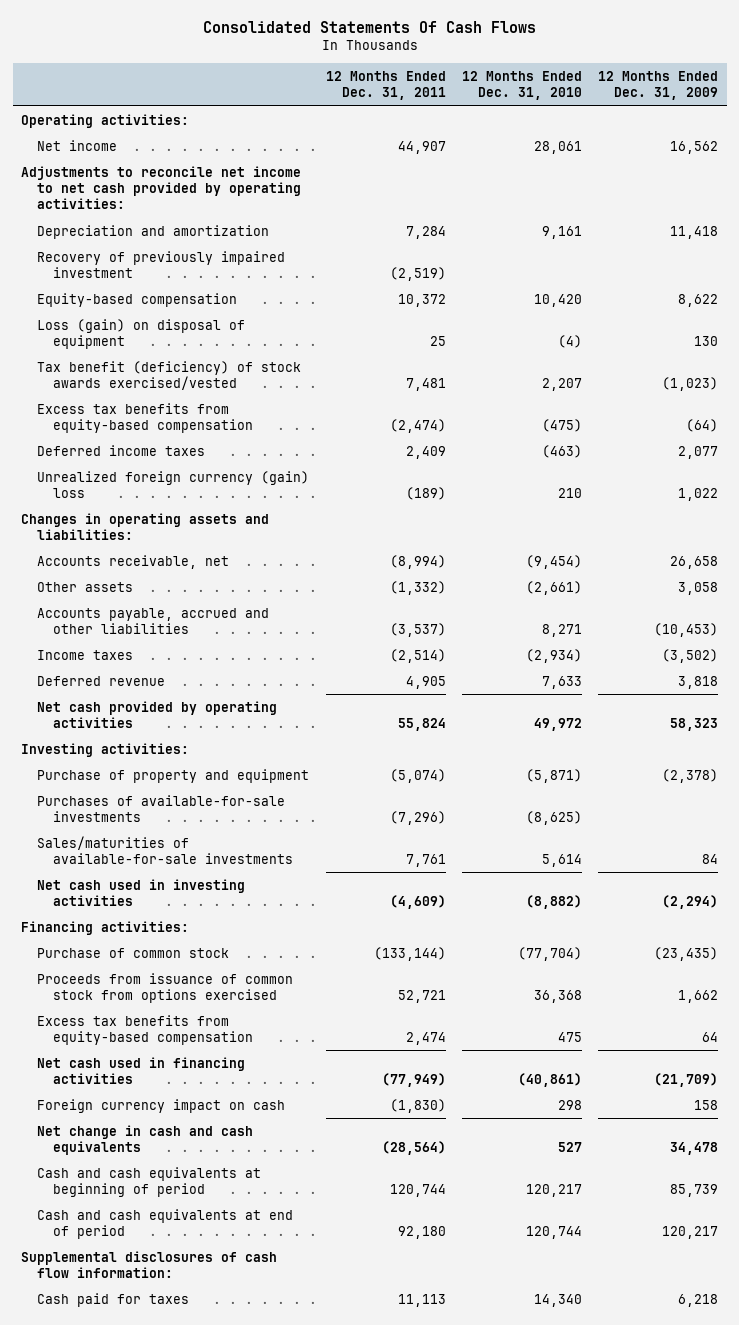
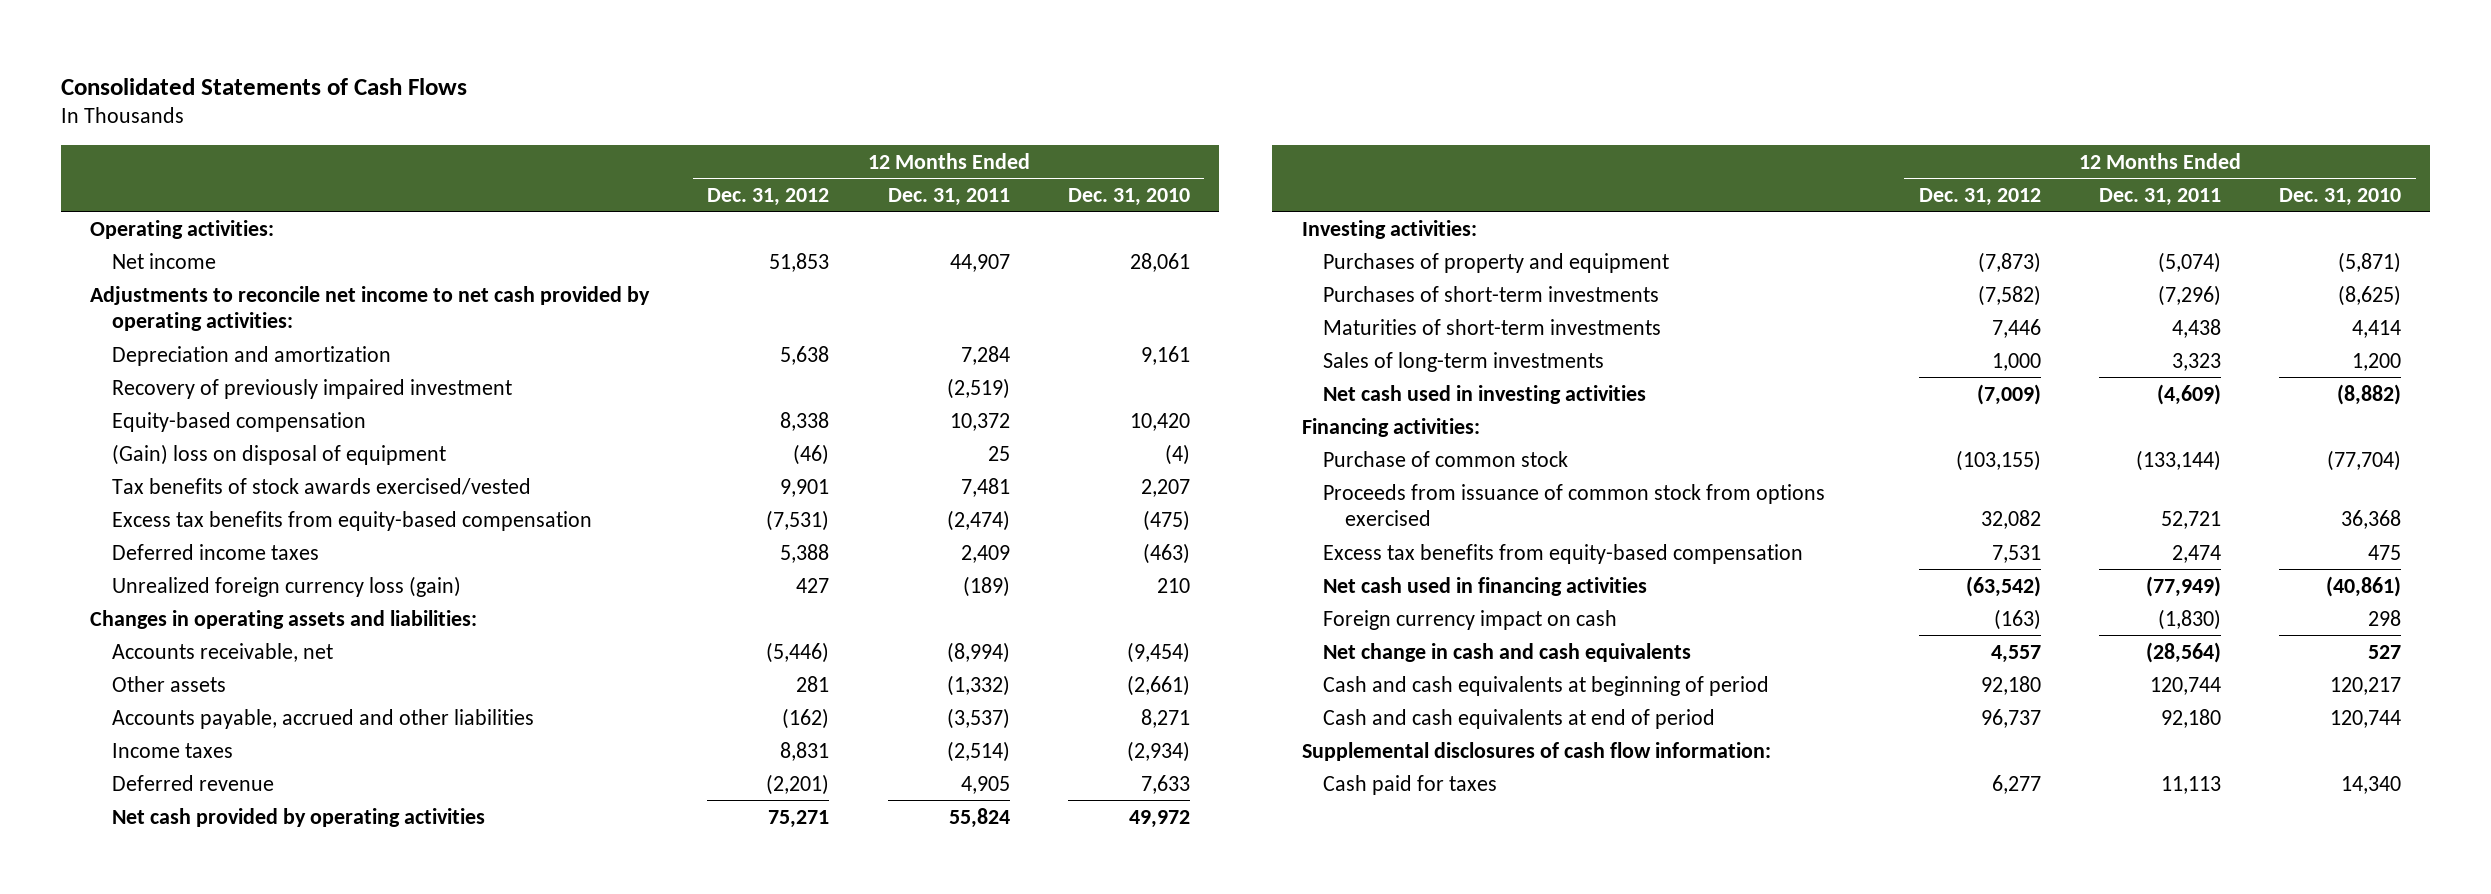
- Consolidated Statements Of Cash Flows
+ Consolidated Statements of Cash Flows
- | 12 Months Ended Dec. 31, 2011 | 12 Months Ended Dec. 31, 2010 | 12 Months Ended Dec. 31, 2009
+ | 12 Months Ended Dec. 31, 2012 | 12 Months Ended Dec. 31, 2011 | 12 Months Ended Dec. 31, 2010
- Loss (gain) on disposal of equipment | 25 | (4) | 130
- Tax benefit (deficiency) of stock awards exercised/vested | 7,481 | 2,207 | (1,023)
+ (Gain) loss on disposal of equipment | (46) | 25 | (4)
+ Tax benefits of stock awards exercised/vested | 9,901 | 7,481 | 2,207
- Unrealized foreign currency (gain) loss | (189) | 210 | 1,022
+ Unrealized foreign currency loss (gain) | 427 | (189) | 210
- Purchase of property and equipment | (5,074) | (5,871) | (2,378)
- Purchases of available-for-sale investments | (7,296) | (8,625) |
- Sales/maturities of available-for-sale investments | 7,761 | 5,614 | 84
+ Purchases of property and equipment | (7,873) | (5,074) | (5,871)
+ Purchases of short-term investments | (7,582) | (7,296) | (8,625)
+ Maturities of short-term investments | 7,446 | 4,438 | 4,414
+ Sales of long-term investments | 1,000 | 3,323 | 1,200

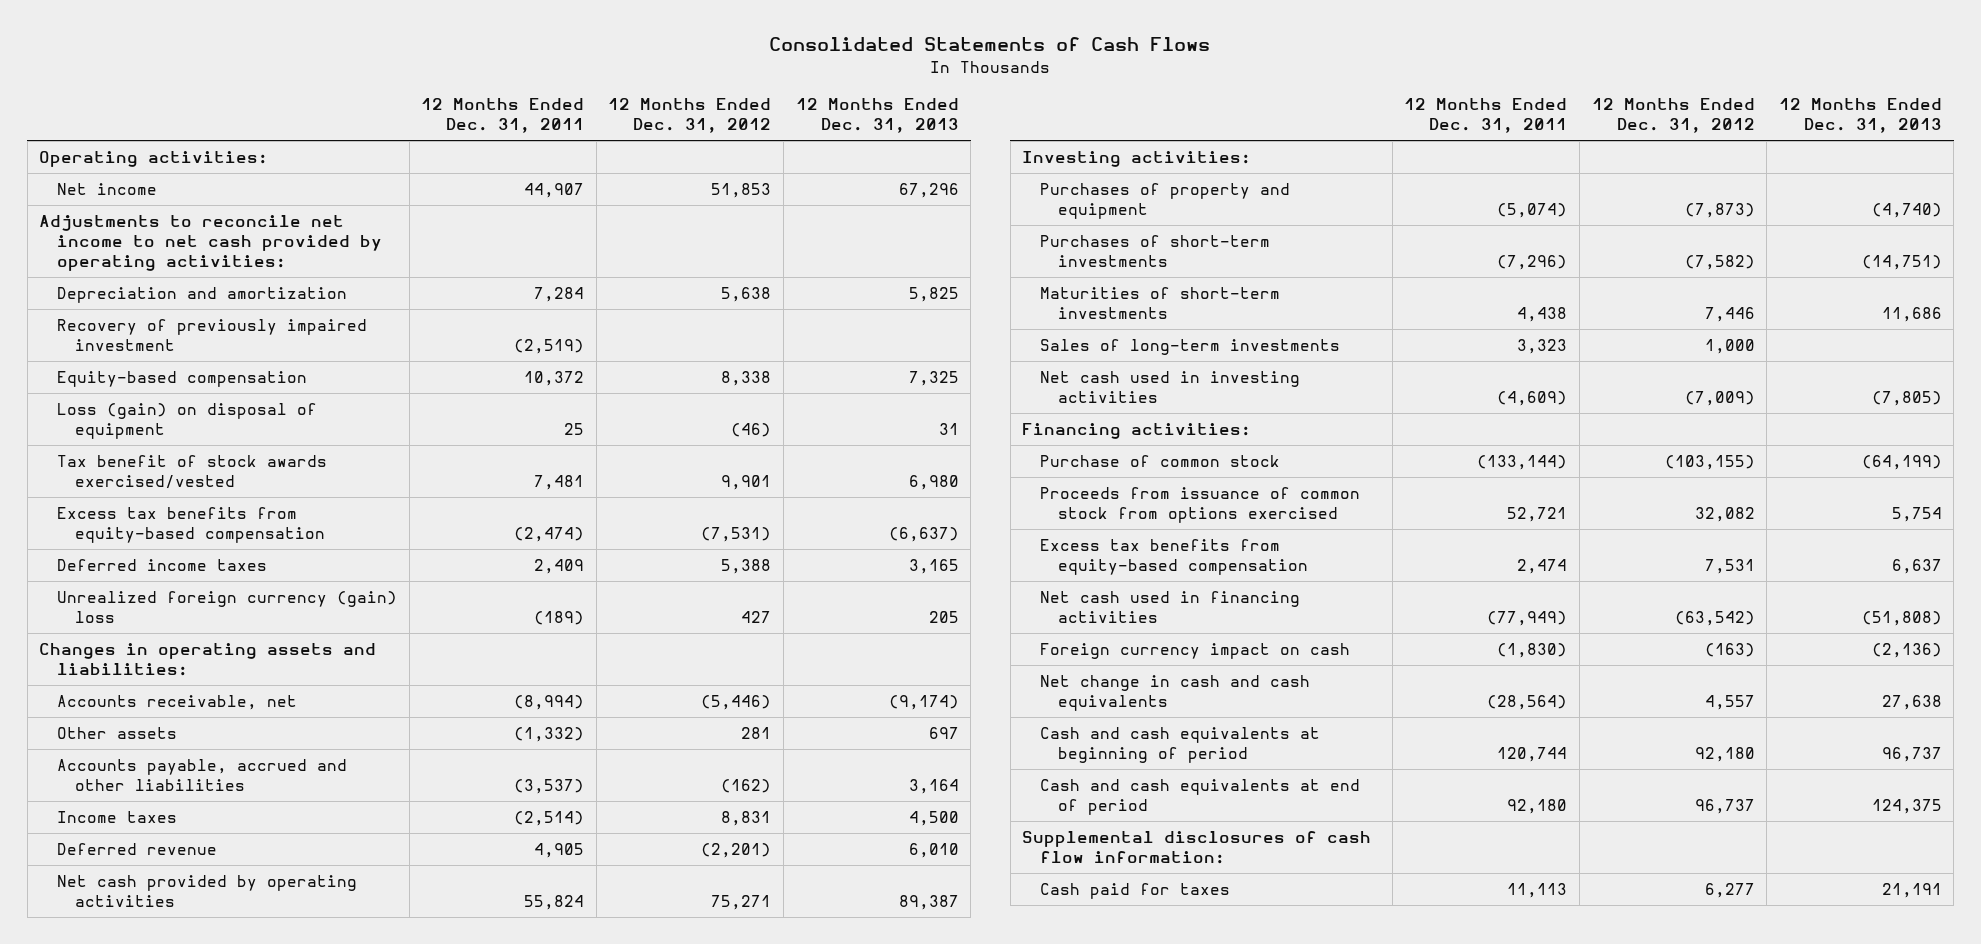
- | 12 Months Ended Dec. 31, 2012 | 12 Months Ended Dec. 31, 2011 | 12 Months Ended Dec. 31, 2010
+ | 12 Months Ended Dec. 31, 2011 | 12 Months Ended Dec. 31, 2012 | 12 Months Ended Dec. 31, 2013
- (Gain) loss on disposal of equipment | (46) | 25 | (4)
- Tax benefits of stock awards exercised/vested | 9,901 | 7,481 | 2,207
+ Loss (gain) on disposal of equipment | 25 | (46) | 31
+ Tax benefit of stock awards exercised/vested | 7,481 | 9,901 | 6,980
- Unrealized foreign currency loss (gain) | 427 | (189) | 210
+ Unrealized foreign currency (gain) loss | (189) | 427 | 205

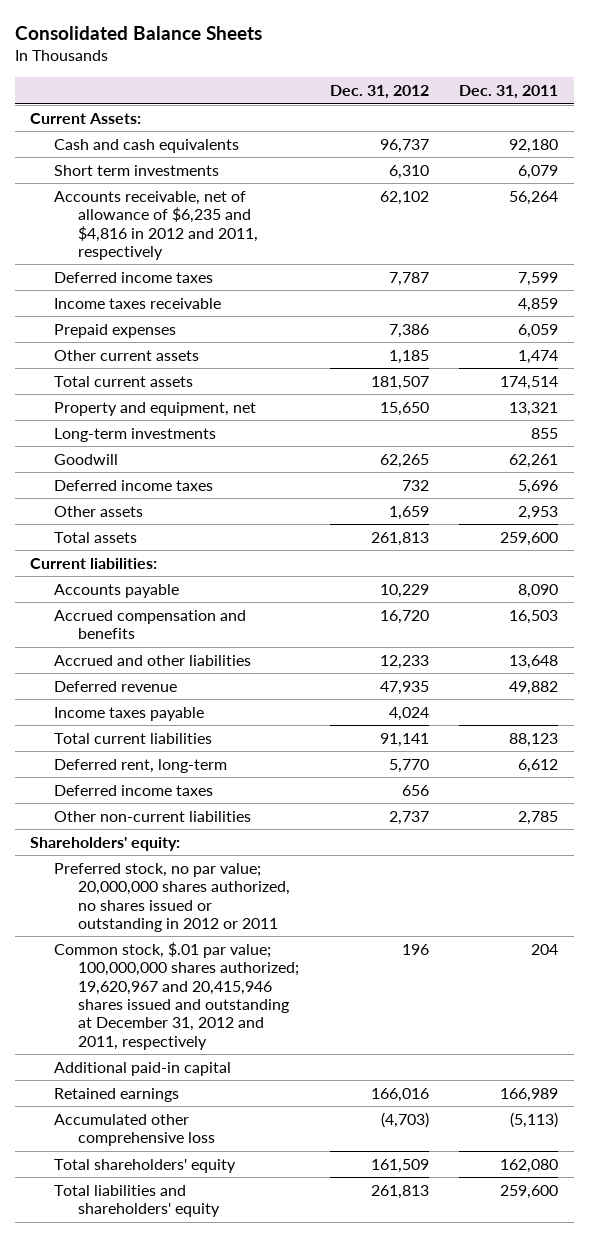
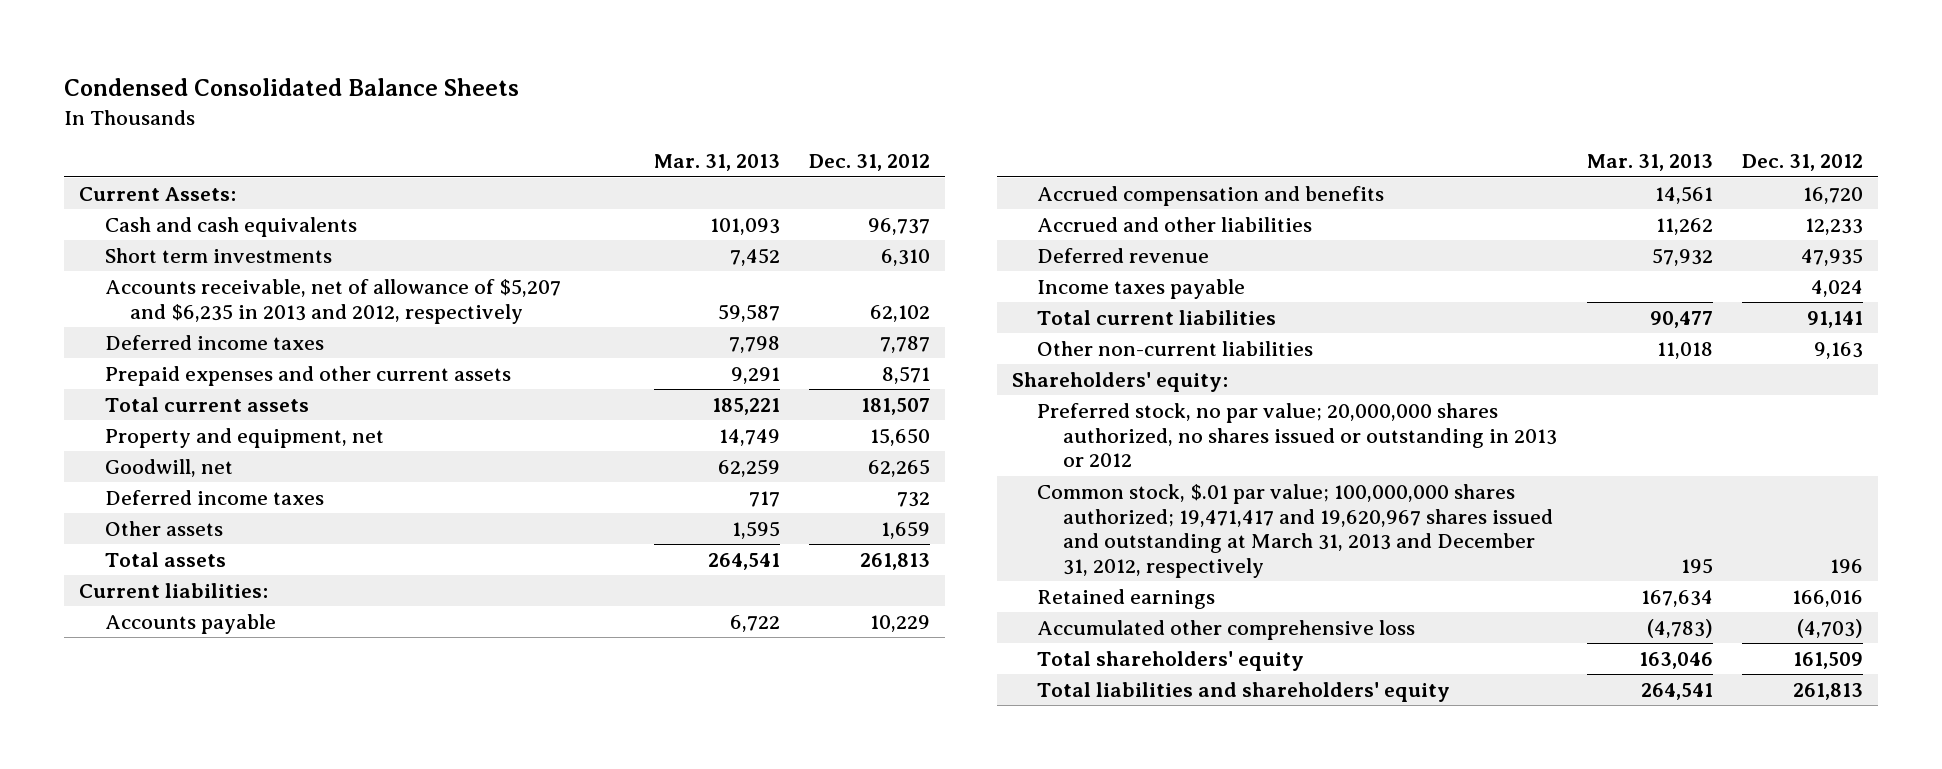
- Consolidated Balance Sheets
+ Condensed Consolidated Balance Sheets
- | Dec. 31, 2012 | Dec. 31, 2011
+ | Mar. 31, 2013 | Dec. 31, 2012
- Accounts receivable, net of allowance of $6,235 and $4,816 in 2012 and 2011, respectively | 62,102 | 56,264
+ Accounts receivable, net of allowance of $5,207 and $6,235 in 2013 and 2012, respectively | 59,587 | 62,102
- Income taxes receivable | | 4,859
- Prepaid expenses | 7,386 | 6,059
- Other current assets | 1,185 | 1,474
+ Prepaid expenses and other current assets | 9,291 | 8,571
- Long-term investments | | 855
- Goodwill | 62,265 | 62,261
+ Goodwill, net | 62,259 | 62,265
- Deferred rent, long-term | 5,770 | 6,612
- Deferred income taxes | 656 |
- Other non-current liabilities | 2,737 | 2,785
+ Other non-current liabilities | 11,018 | 9,163
- Preferred stock, no par value; 20,000,000 shares authorized, no shares issued or outstanding in 2012 or 2011
- Common stock, $.01 par value; 100,000,000 shares authorized; 19,620,967 and 20,415,946 shares issued and outstanding at December 31, 2012 and 2011, respectively | 196 | 204
- Additional paid-in capital
+ Preferred stock, no par value; 20,000,000 shares authorized, no shares issued or outstanding in 2013 or 2012
+ Common stock, $.01 par value; 100,000,000 shares authorized; 19,471,417 and 19,620,967 shares issued and outstanding at March 31, 2013 and December 31, 2012, respectively | 195 | 196

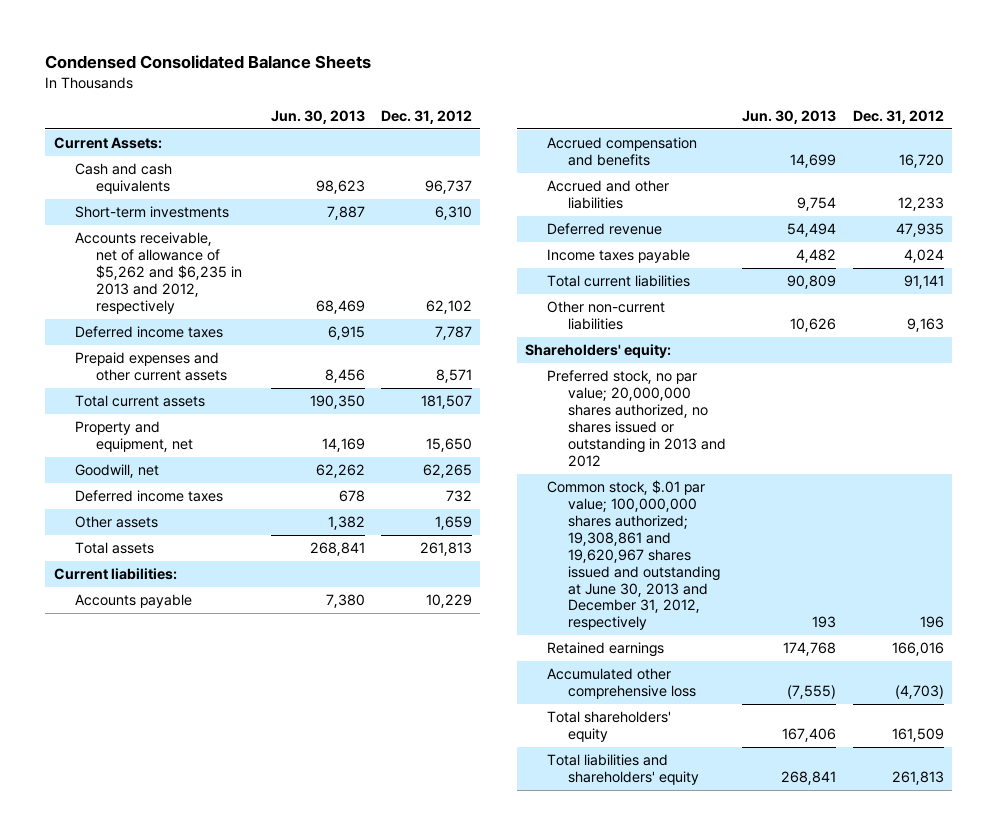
- | Mar. 31, 2013 | Dec. 31, 2012
+ | Jun. 30, 2013 | Dec. 31, 2012
- Short term investments | 7,452 | 6,310
- Accounts receivable, net of allowance of $5,207 and $6,235 in 2013 and 2012, respectively | 59,587 | 62,102
+ Short-term investments | 7,887 | 6,310
+ Accounts receivable, net of allowance of $5,262 and $6,235 in 2013 and 2012, respectively | 68,469 | 62,102
- Preferred stock, no par value; 20,000,000 shares authorized, no shares issued or outstanding in 2013 or 2012
- Common stock, $.01 par value; 100,000,000 shares authorized; 19,471,417 and 19,620,967 shares issued and outstanding at March 31, 2013 and December 31, 2012, respectively | 195 | 196
+ Preferred stock, no par value; 20,000,000 shares authorized, no shares issued or outstanding in 2013 and 2012
+ Common stock, $.01 par value; 100,000,000 shares authorized; 19,308,861 and 19,620,967 shares issued and outstanding at June 30, 2013 and December 31, 2012, respectively | 193 | 196

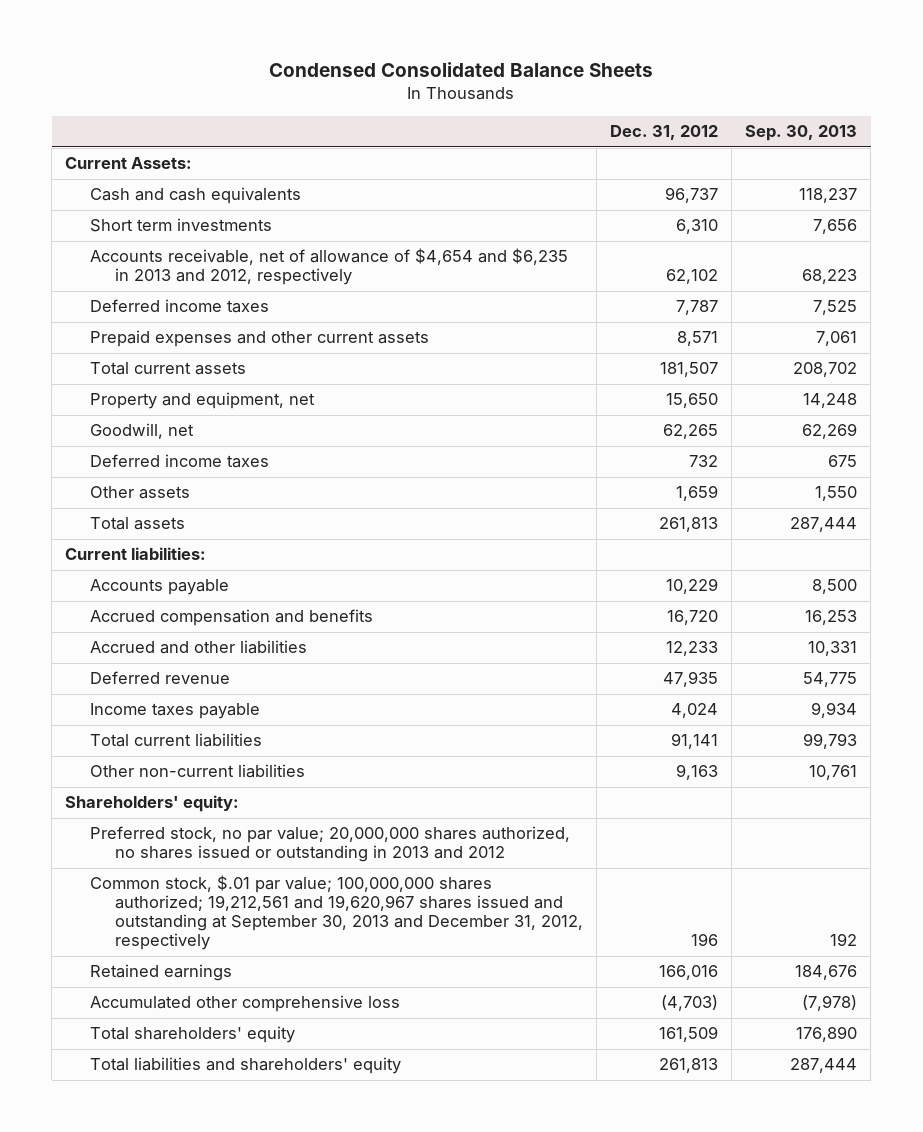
- | Jun. 30, 2013 | Dec. 31, 2012
+ | Dec. 31, 2012 | Sep. 30, 2013
- Short-term investments | 7,887 | 6,310
- Accounts receivable, net of allowance of $5,262 and $6,235 in 2013 and 2012, respectively | 68,469 | 62,102
+ Short term investments | 6,310 | 7,656
+ Accounts receivable, net of allowance of $4,654 and $6,235 in 2013 and 2012, respectively | 62,102 | 68,223
- Common stock, $.01 par value; 100,000,000 shares authorized; 19,308,861 and 19,620,967 shares issued and outstanding at June 30, 2013 and December 31, 2012, respectively | 193 | 196
+ Common stock, $.01 par value; 100,000,000 shares authorized; 19,212,561 and 19,620,967 shares issued and outstanding at September 30, 2013 and December 31, 2012, respectively | 196 | 192

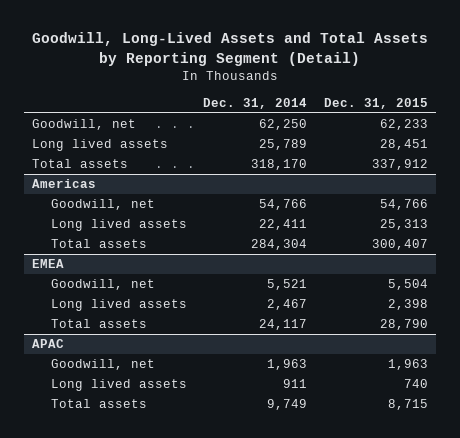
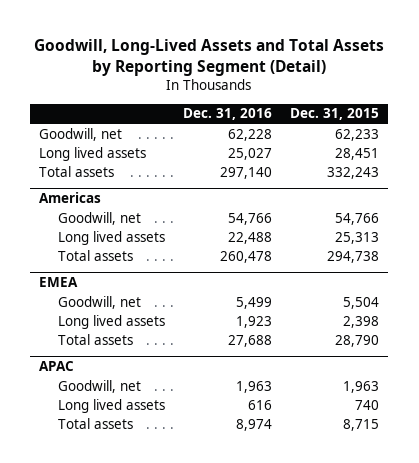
- | Dec. 31, 2014 | Dec. 31, 2015
+ | Dec. 31, 2016 | Dec. 31, 2015
- Total assets | 318,170 | 337,912
+ Total assets | 297,140 | 332,243
@ Americas
- Total assets | 284,304 | 300,407
+ Total assets | 260,478 | 294,738

